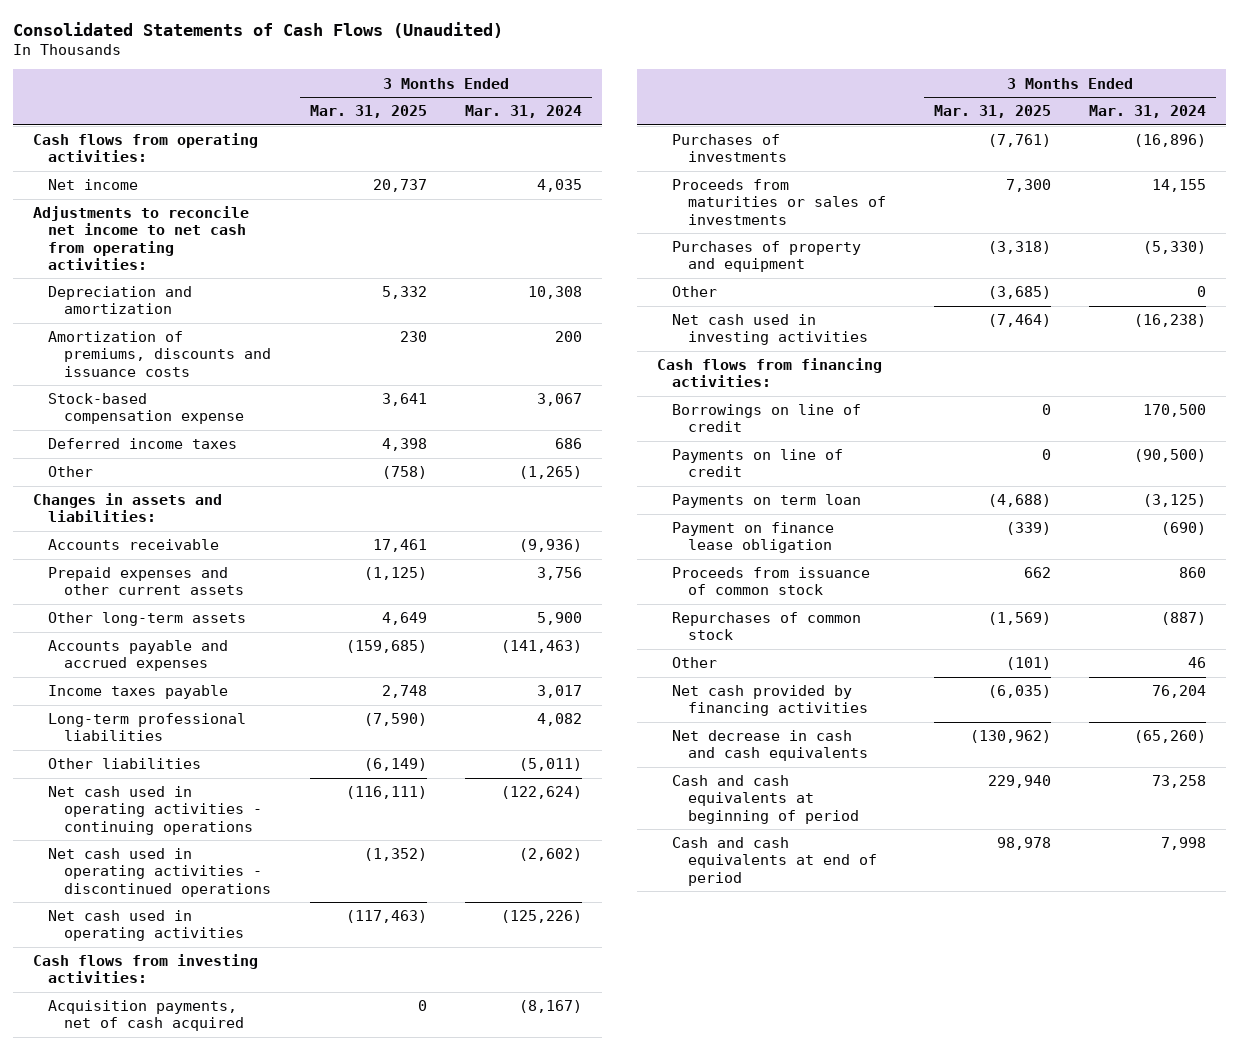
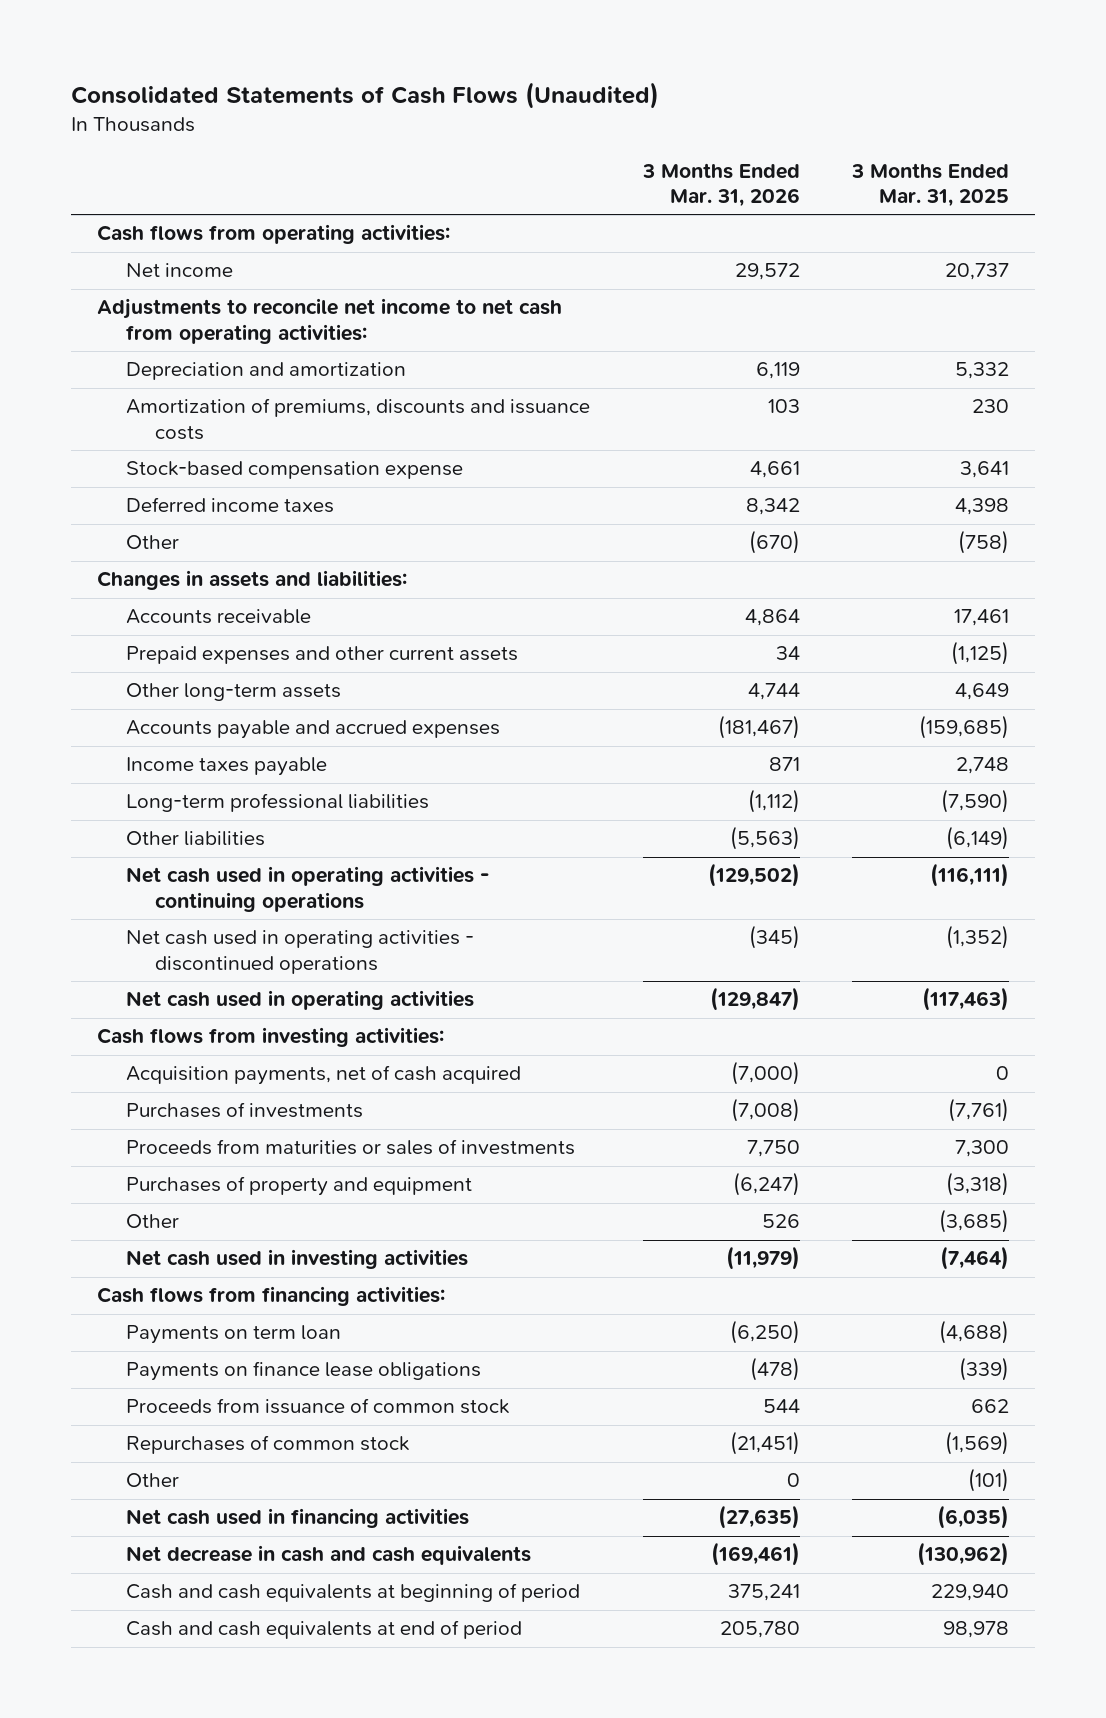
- | 3 Months Ended Mar. 31, 2025 | 3 Months Ended Mar. 31, 2024
+ | 3 Months Ended Mar. 31, 2026 | 3 Months Ended Mar. 31, 2025
- Borrowings on line of credit | 0 | 170,500
- Payments on line of credit | 0 | (90,500)
- Payment on finance lease obligation | (339) | (690)
+ Payments on finance lease obligations | (478) | (339)
- Net cash provided by financing activities | (6,035) | 76,204
+ Net cash used in financing activities | (27,635) | (6,035)

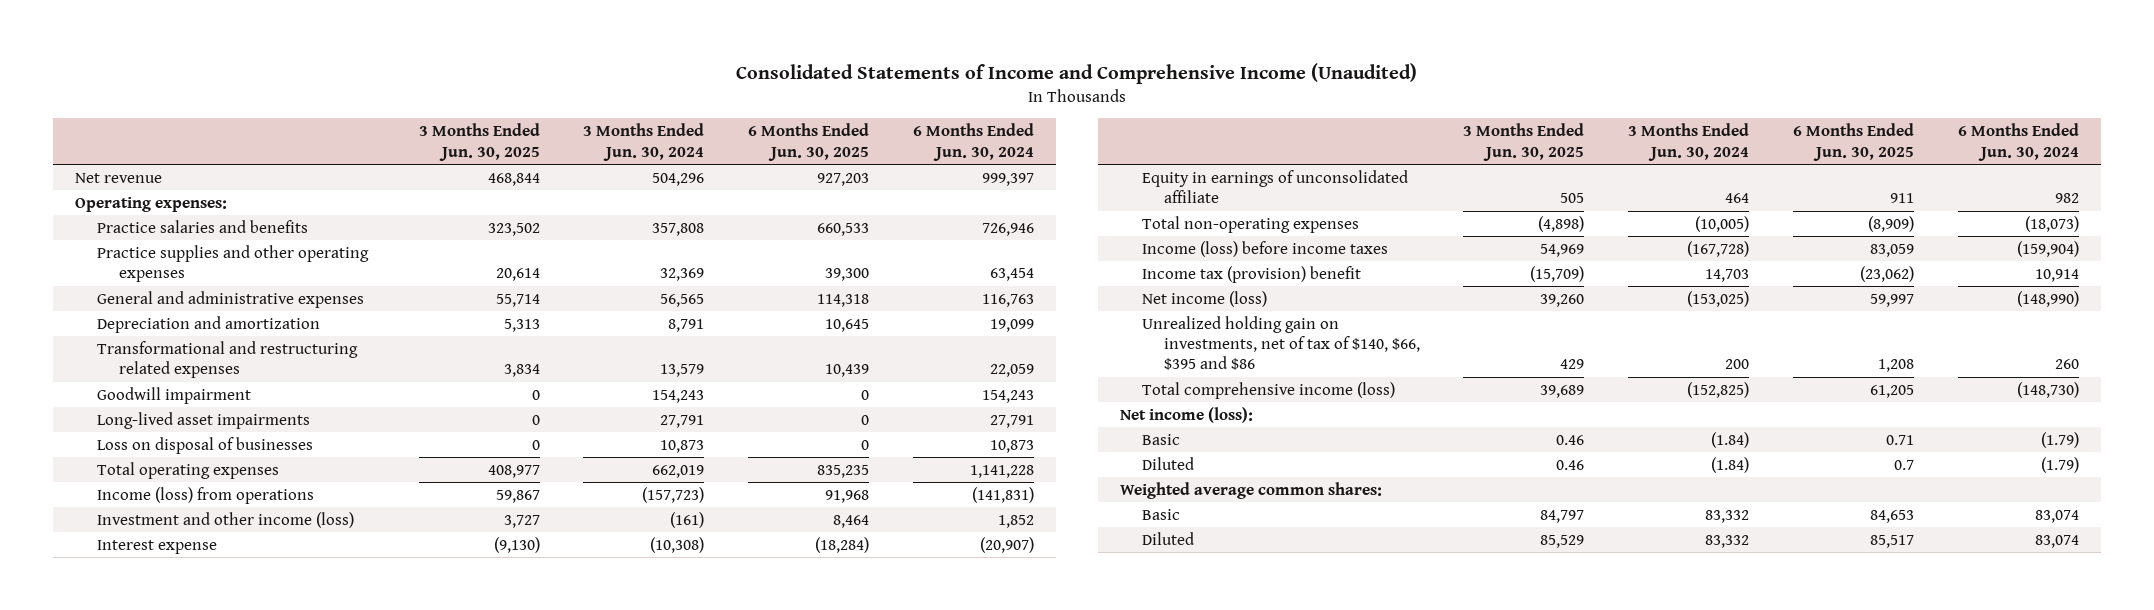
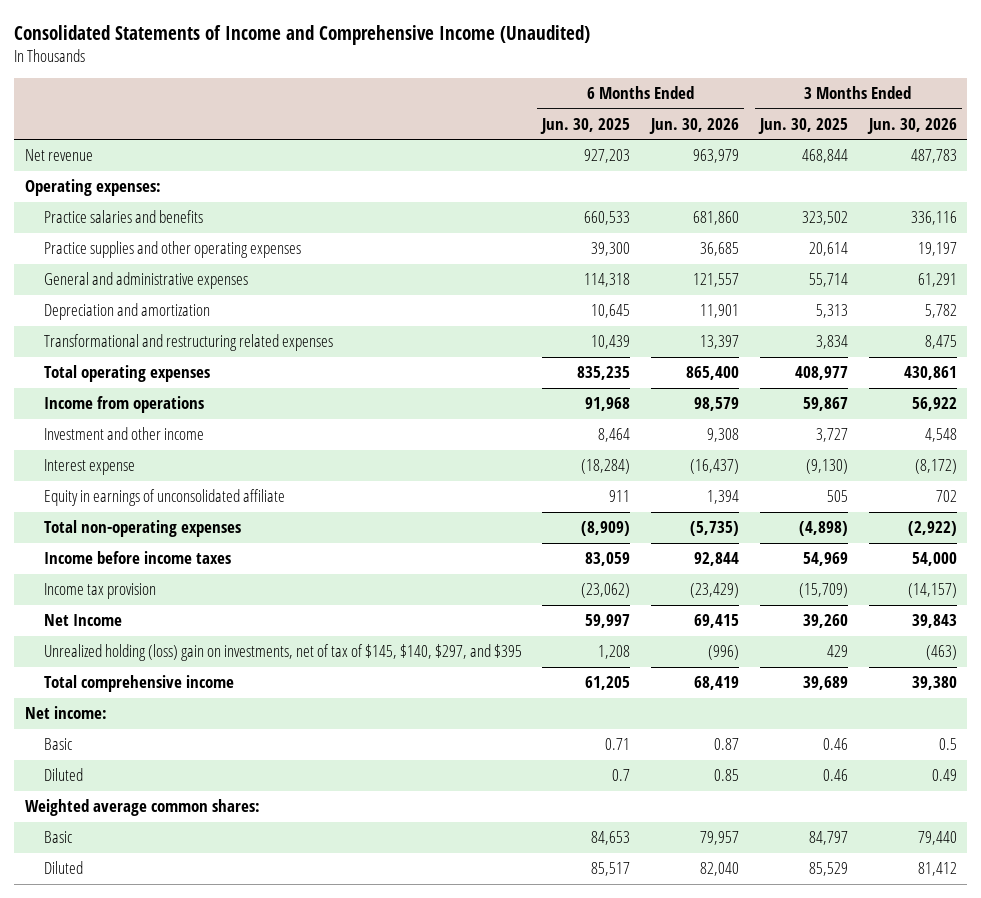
- | 3 Months Ended Jun. 30, 2025 | 3 Months Ended Jun. 30, 2024 | 6 Months Ended Jun. 30, 2025 | 6 Months Ended Jun. 30, 2024
+ | 6 Months Ended Jun. 30, 2025 | 6 Months Ended Jun. 30, 2026 | 3 Months Ended Jun. 30, 2025 | 3 Months Ended Jun. 30, 2026
- Goodwill impairment | 0 | 154,243 | 0 | 154,243
- Long-lived asset impairments | 0 | 27,791 | 0 | 27,791
- Loss on disposal of businesses | 0 | 10,873 | 0 | 10,873
- Income (loss) from operations | 59,867 | (157,723) | 91,968 | (141,831)
- Investment and other income (loss) | 3,727 | (161) | 8,464 | 1,852
+ Income from operations | 91,968 | 98,579 | 59,867 | 56,922
+ Investment and other income | 8,464 | 9,308 | 3,727 | 4,548
- Income (loss) before income taxes | 54,969 | (167,728) | 83,059 | (159,904)
- Income tax (provision) benefit | (15,709) | 14,703 | (23,062) | 10,914
- Net income (loss) | 39,260 | (153,025) | 59,997 | (148,990)
- Unrealized holding gain on investments, net of tax of $140, $66, $395 and $86 | 429 | 200 | 1,208 | 260
- Total comprehensive income (loss) | 39,689 | (152,825) | 61,205 | (148,730)
- Net income (loss):
+ Income before income taxes | 83,059 | 92,844 | 54,969 | 54,000
+ Income tax provision | (23,062) | (23,429) | (15,709) | (14,157)
+ Net Income | 59,997 | 69,415 | 39,260 | 39,843
+ Unrealized holding (loss) gain on investments, net of tax of $145, $140, $297, and $395 | 1,208 | (996) | 429 | (463)
+ Total comprehensive income | 61,205 | 68,419 | 39,689 | 39,380
+ Net income:

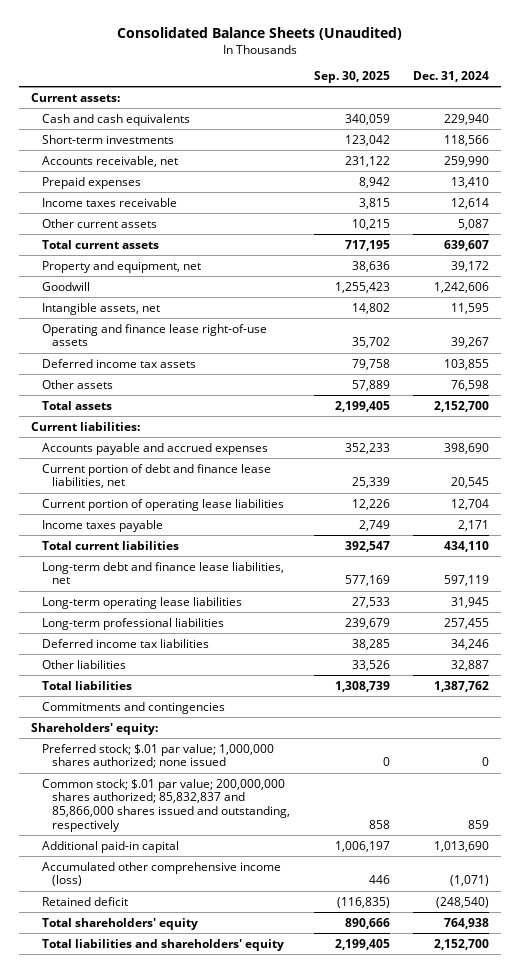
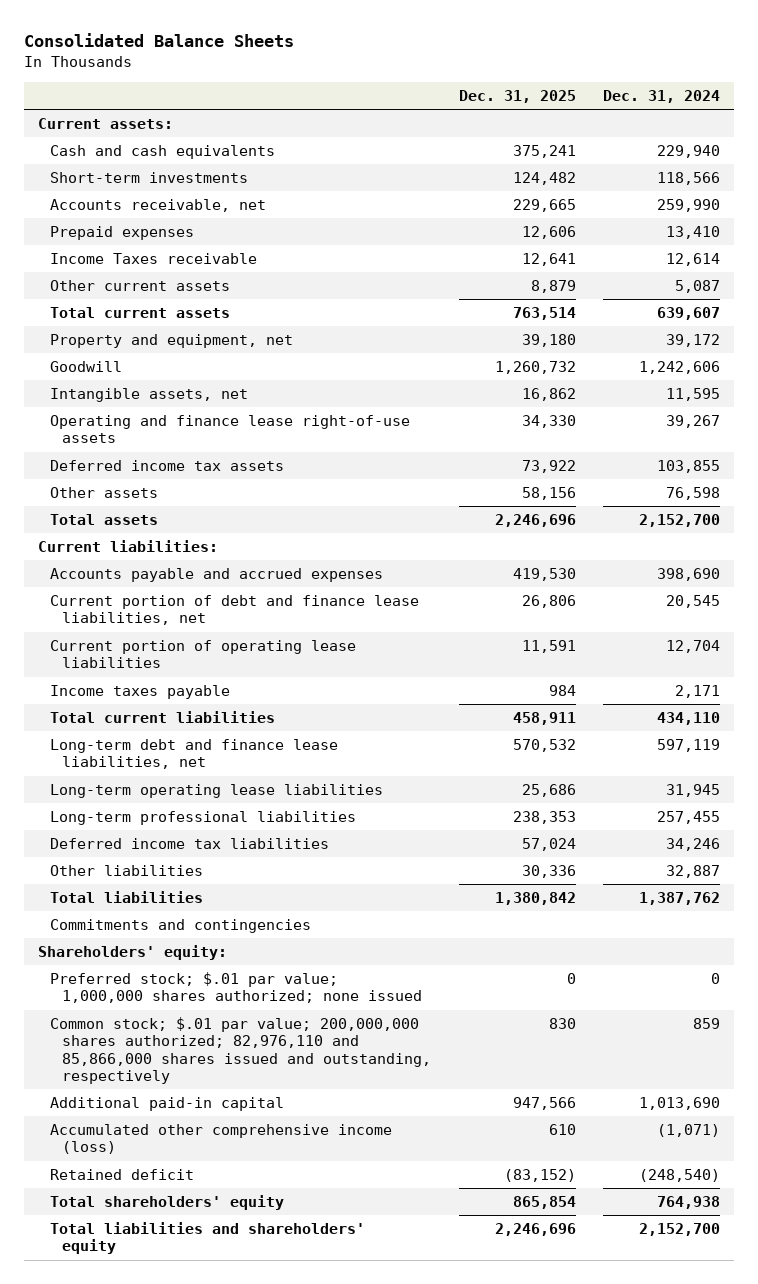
- Consolidated Balance Sheets (Unaudited)
+ Consolidated Balance Sheets
- | Sep. 30, 2025 | Dec. 31, 2024
+ | Dec. 31, 2025 | Dec. 31, 2024
- Income taxes receivable | 3,815 | 12,614
+ Income Taxes receivable | 12,641 | 12,614
- Common stock; $.01 par value; 200,000,000 shares authorized; 85,832,837 and 85,866,000 shares issued and outstanding, respectively | 858 | 859
+ Common stock; $.01 par value; 200,000,000 shares authorized; 82,976,110 and 85,866,000 shares issued and outstanding, respectively | 830 | 859

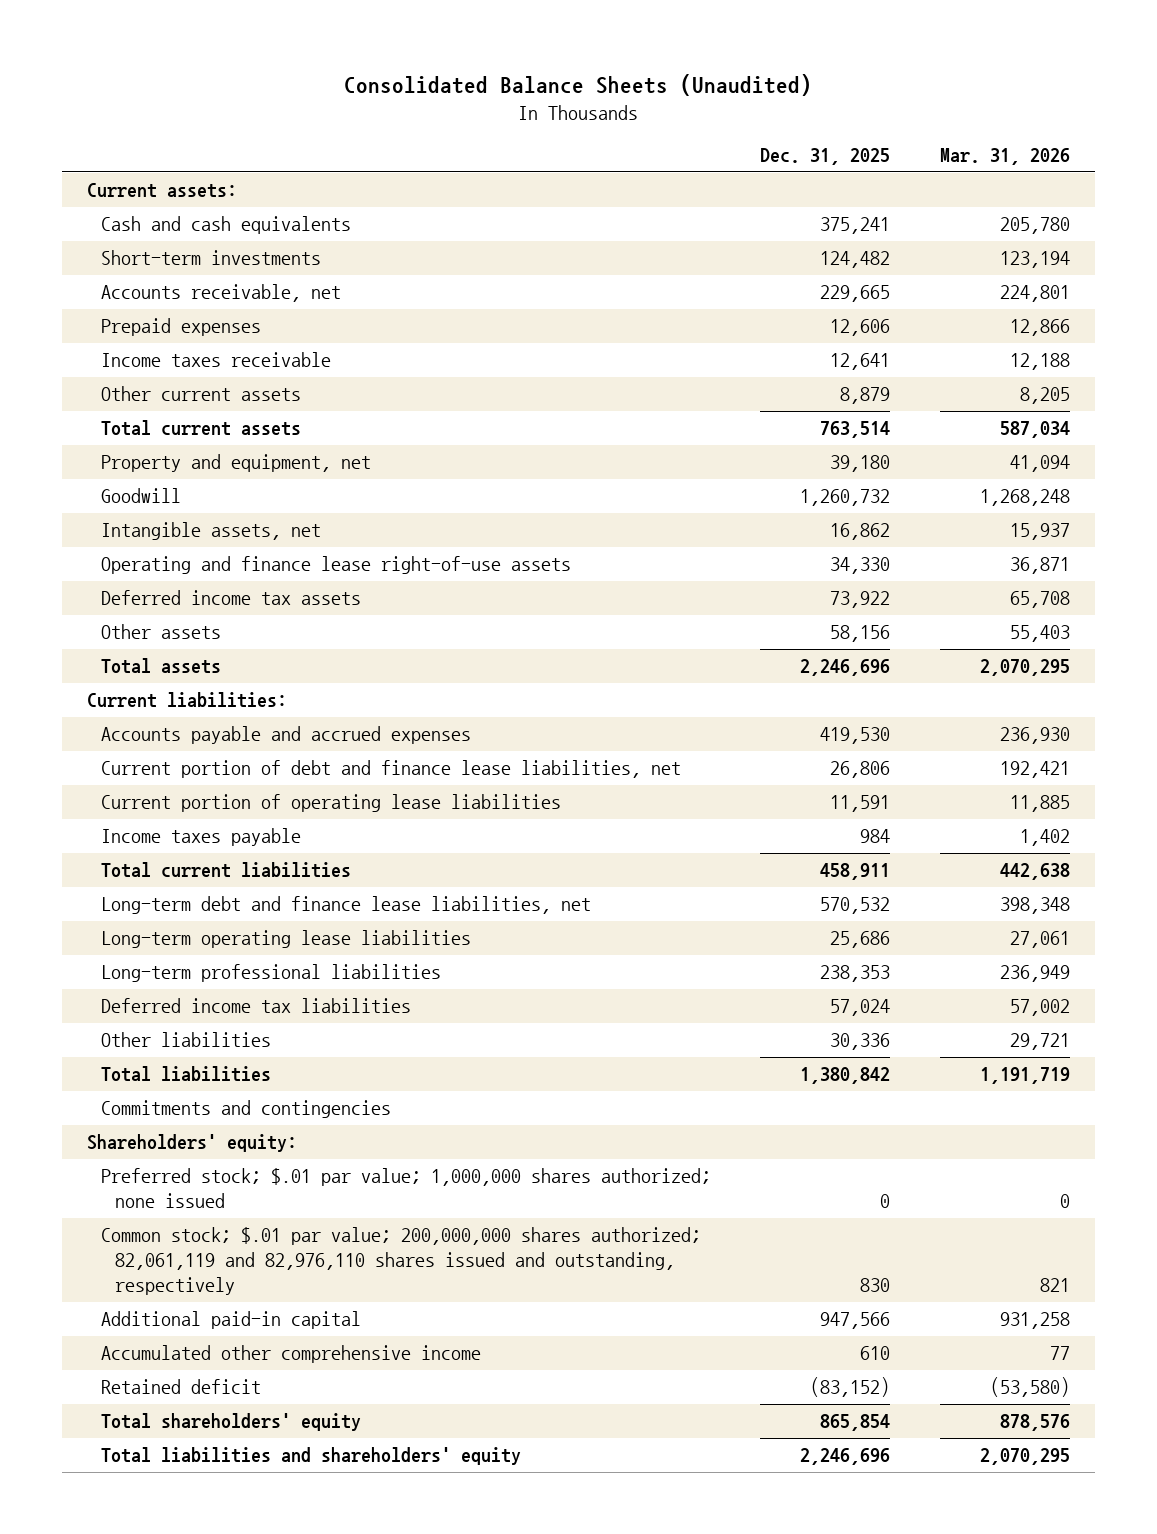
- Consolidated Balance Sheets
+ Consolidated Balance Sheets (Unaudited)
- | Dec. 31, 2025 | Dec. 31, 2024
+ | Dec. 31, 2025 | Mar. 31, 2026
- Income Taxes receivable | 12,641 | 12,614
+ Income taxes receivable | 12,641 | 12,188
- Common stock; $.01 par value; 200,000,000 shares authorized; 82,976,110 and 85,866,000 shares issued and outstanding, respectively | 830 | 859
+ Common stock; $.01 par value; 200,000,000 shares authorized; 82,061,119 and 82,976,110 shares issued and outstanding, respectively | 830 | 821
- Accumulated other comprehensive income (loss) | 610 | (1,071)
+ Accumulated other comprehensive income | 610 | 77

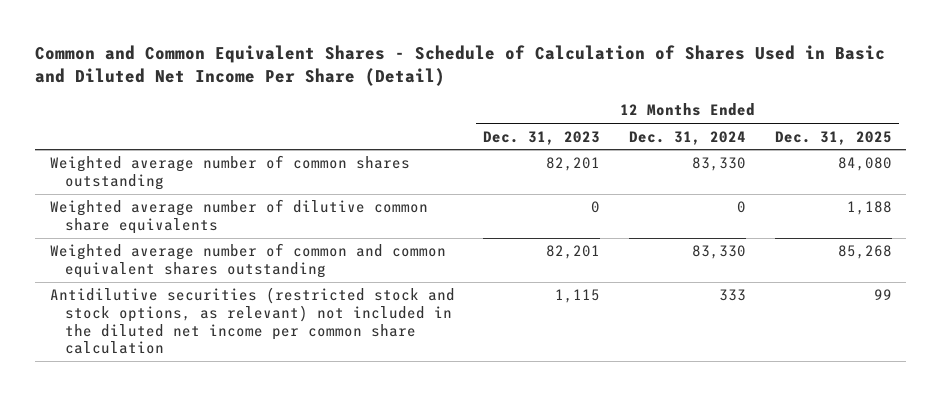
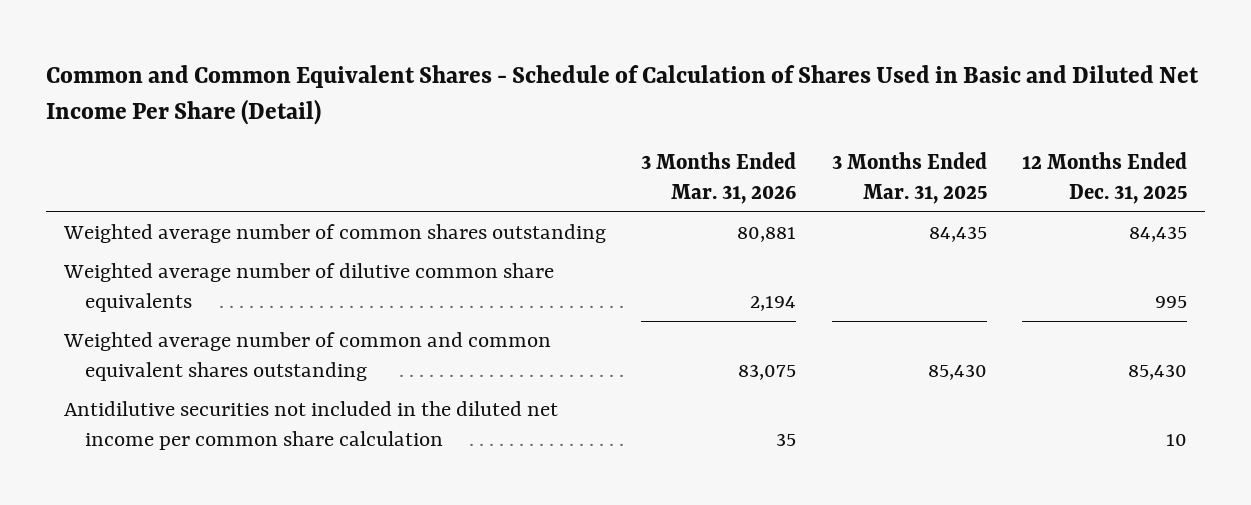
- | 12 Months Ended Dec. 31, 2023 | 12 Months Ended Dec. 31, 2024 | 12 Months Ended Dec. 31, 2025
+ | 3 Months Ended Mar. 31, 2026 | 3 Months Ended Mar. 31, 2025 | 12 Months Ended Dec. 31, 2025
- Weighted average number of common shares outstanding | 82,201 | 83,330 | 84,080
- Weighted average number of dilutive common share equivalents | 0 | 0 | 1,188
- Weighted average number of common and common equivalent shares outstanding | 82,201 | 83,330 | 85,268
- Antidilutive securities (restricted stock and stock options, as relevant) not included in the diluted net income per common share calculation | 1,115 | 333 | 99
+ Weighted average number of common shares outstanding | 80,881 | 84,435 | 84,435
+ Weighted average number of dilutive common share equivalents | 2,194 | | 995
+ Weighted average number of common and common equivalent shares outstanding | 83,075 | 85,430 | 85,430
+ Antidilutive securities not included in the diluted net income per common share calculation | 35 | | 10

